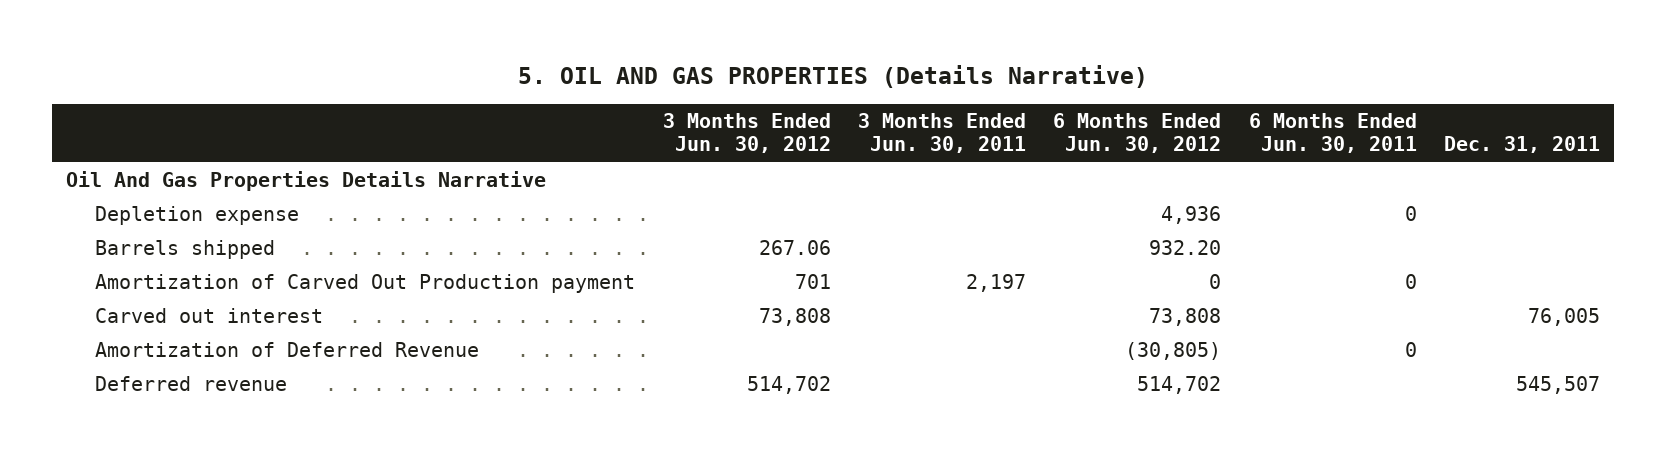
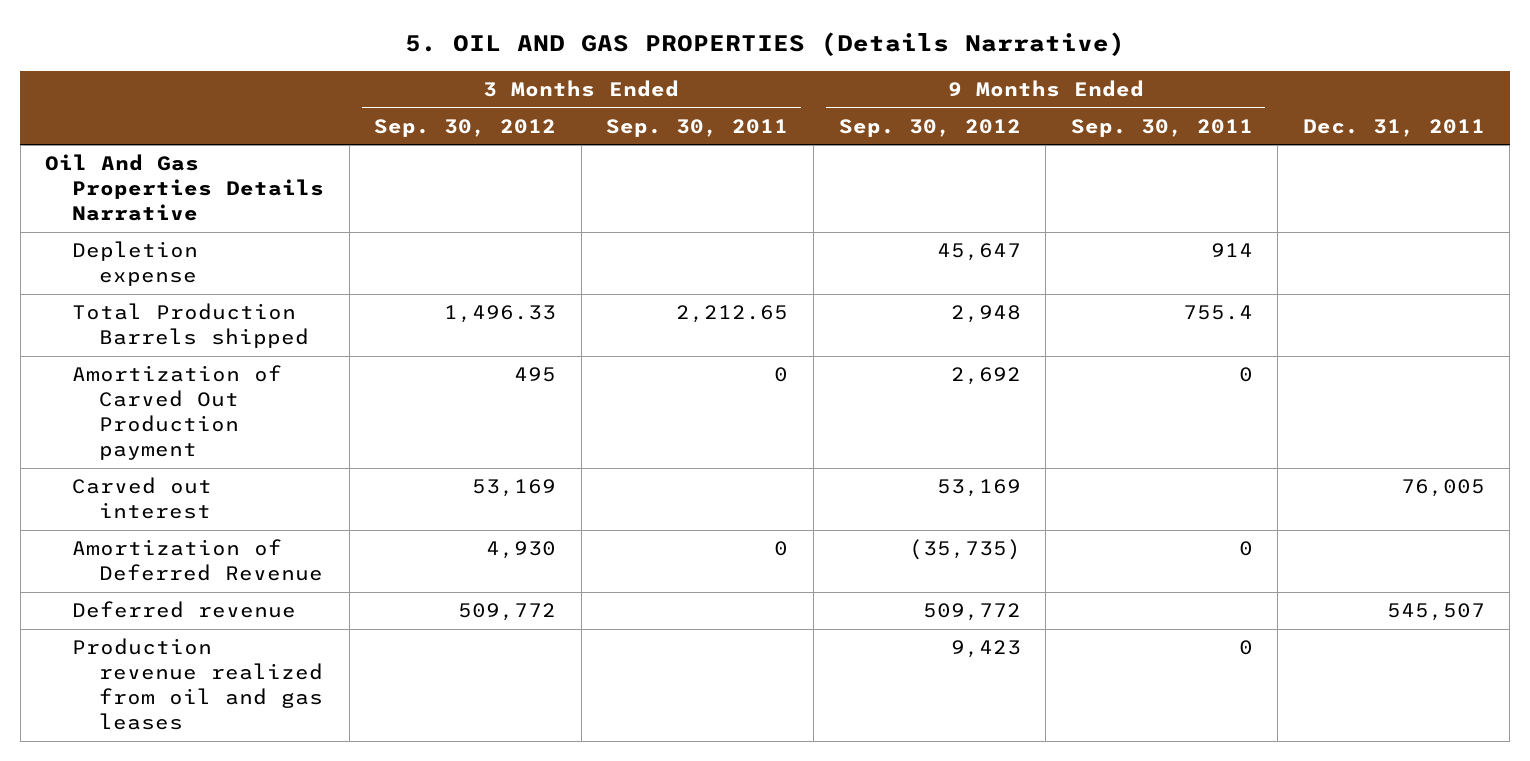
- | 3 Months Ended Jun. 30, 2012 | 3 Months Ended Jun. 30, 2011 | 6 Months Ended Jun. 30, 2012 | 6 Months Ended Jun. 30, 2011 | Dec. 31, 2011
+ | 3 Months Ended Sep. 30, 2012 | 3 Months Ended Sep. 30, 2011 | 9 Months Ended Sep. 30, 2012 | 9 Months Ended Sep. 30, 2011 | Dec. 31, 2011
- Barrels shipped | 267.06 | | 932.20 | |
+ Total Production Barrels shipped | 1,496.33 | 2,212.65 | 2,948 | 755.4 |
+ Production revenue realized from oil and gas leases | | | 9,423 | 0 |

